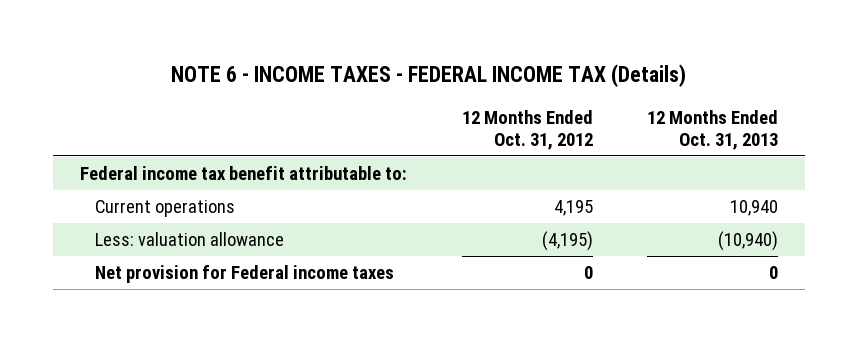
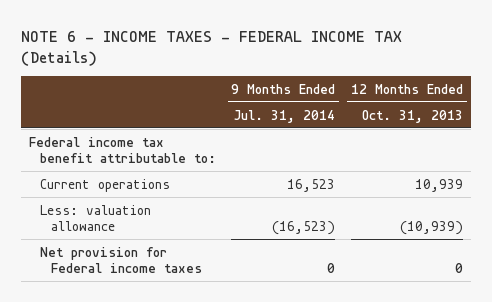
- | 12 Months Ended Oct. 31, 2012 | 12 Months Ended Oct. 31, 2013
+ | 9 Months Ended Jul. 31, 2014 | 12 Months Ended Oct. 31, 2013
- Current operations | 4,195 | 10,940
- Less: valuation allowance | (4,195) | (10,940)
+ Current operations | 16,523 | 10,939
+ Less: valuation allowance | (16,523) | (10,939)

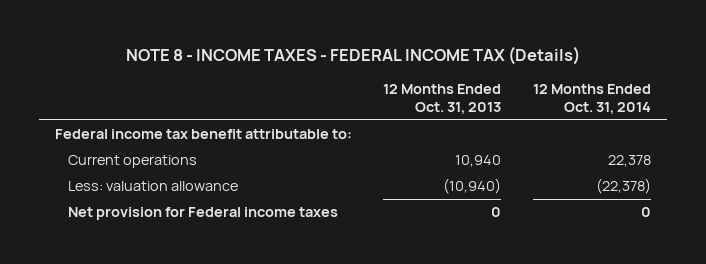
- NOTE 6 - INCOME TAXES - FEDERAL INCOME TAX (Details)
+ NOTE 8 - INCOME TAXES - FEDERAL INCOME TAX (Details)
- | 9 Months Ended Jul. 31, 2014 | 12 Months Ended Oct. 31, 2013
+ | 12 Months Ended Oct. 31, 2013 | 12 Months Ended Oct. 31, 2014
- Current operations | 16,523 | 10,939
- Less: valuation allowance | (16,523) | (10,939)
+ Current operations | 10,940 | 22,378
+ Less: valuation allowance | (10,940) | (22,378)

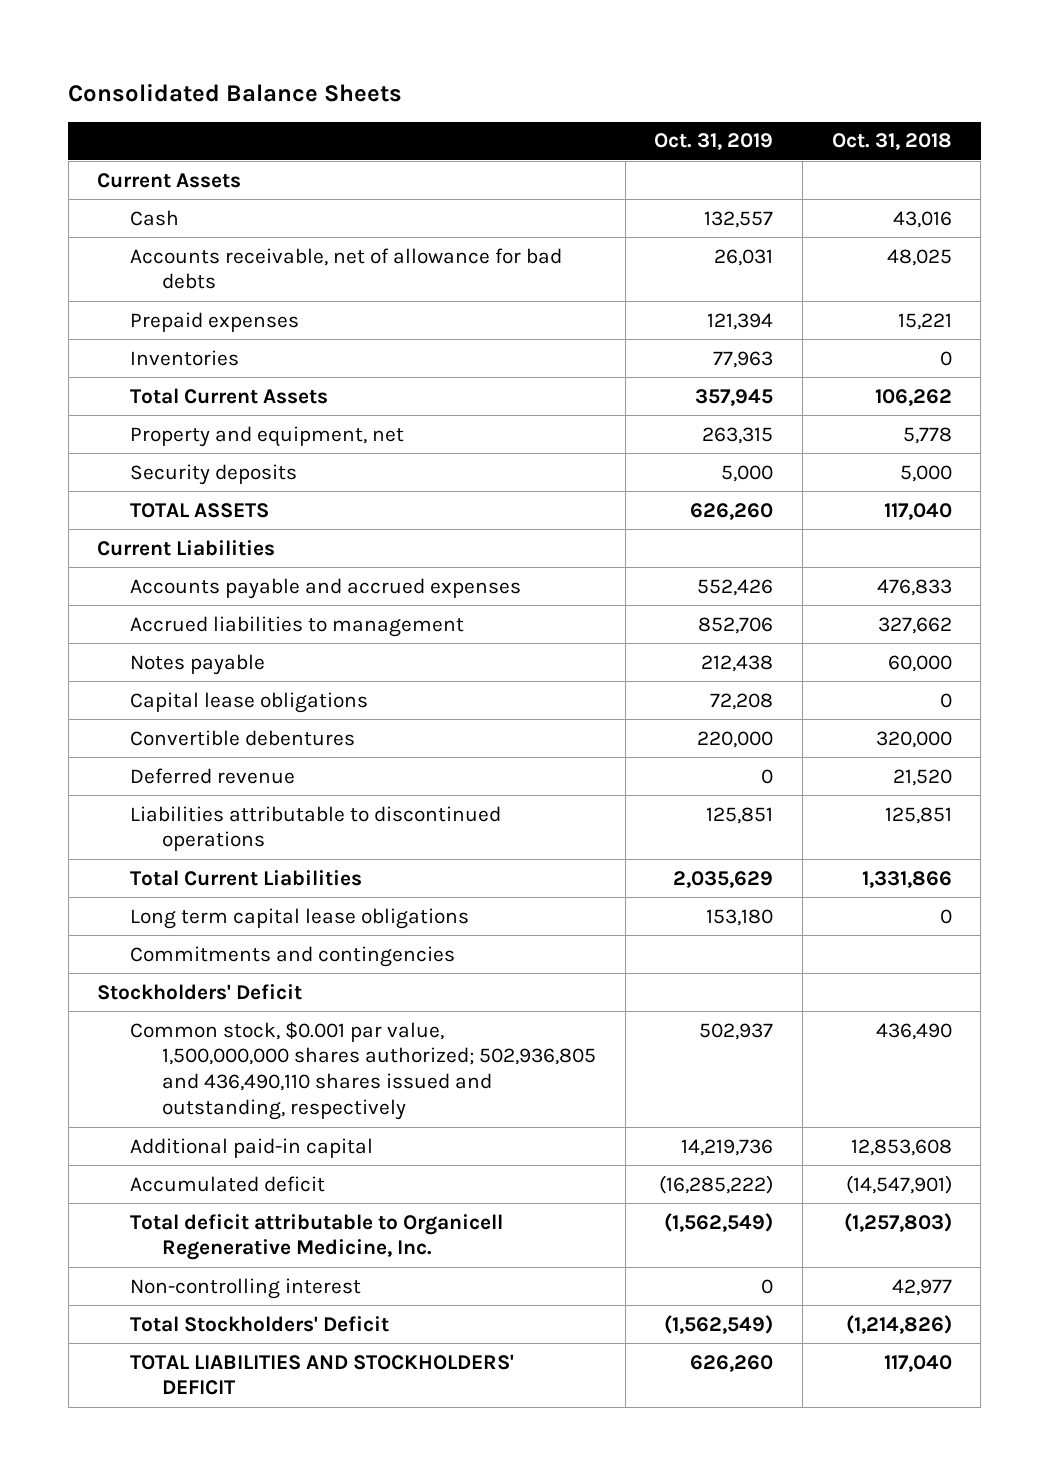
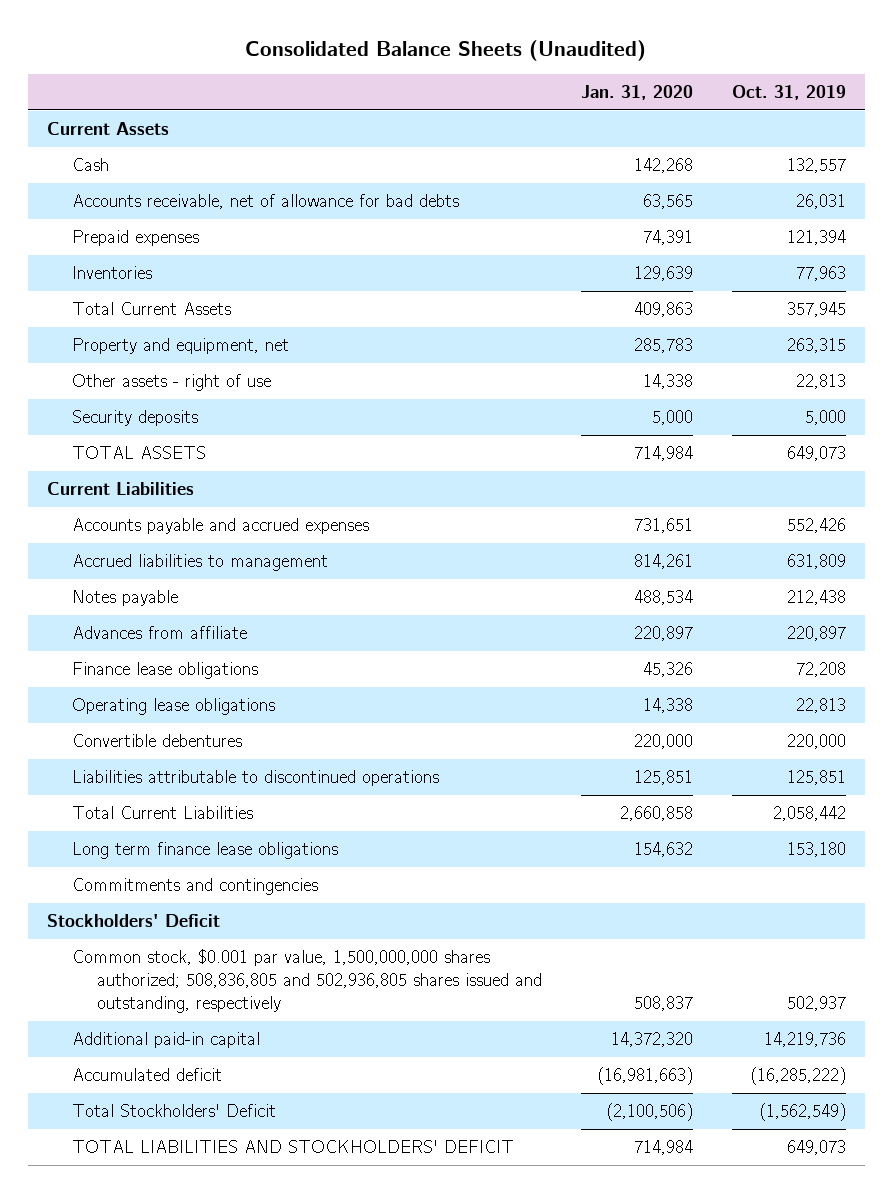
- Consolidated Balance Sheets
+ Consolidated Balance Sheets (Unaudited)
- | Oct. 31, 2019 | Oct. 31, 2018
+ | Jan. 31, 2020 | Oct. 31, 2019
+ Other assets - right of use | 14,338 | 22,813
- TOTAL ASSETS | 626,260 | 117,040
+ TOTAL ASSETS | 714,984 | 649,073
- Accrued liabilities to management | 852,706 | 327,662
+ Accrued liabilities to management | 814,261 | 631,809
- Capital lease obligations | 72,208 | 0
+ Advances from affiliate | 220,897 | 220,897
+ Finance lease obligations | 45,326 | 72,208
+ Operating lease obligations | 14,338 | 22,813
- Deferred revenue | 0 | 21,520
- Total Current Liabilities | 2,035,629 | 1,331,866
- Long term capital lease obligations | 153,180 | 0
+ Total Current Liabilities | 2,660,858 | 2,058,442
+ Long term finance lease obligations | 154,632 | 153,180
- Common stock, $0.001 par value, 1,500,000,000 shares authorized; 502,936,805 and 436,490,110 shares issued and outstanding, respectively | 502,937 | 436,490
+ Common stock, $0.001 par value, 1,500,000,000 shares authorized; 508,836,805 and 502,936,805 shares issued and outstanding, respectively | 508,837 | 502,937
- Total deficit attributable to Organicell Regenerative Medicine, Inc. | (1,562,549) | (1,257,803)
- Non-controlling interest | 0 | 42,977
- TOTAL LIABILITIES AND STOCKHOLDERS' DEFICIT | 626,260 | 117,040
+ TOTAL LIABILITIES AND STOCKHOLDERS' DEFICIT | 714,984 | 649,073

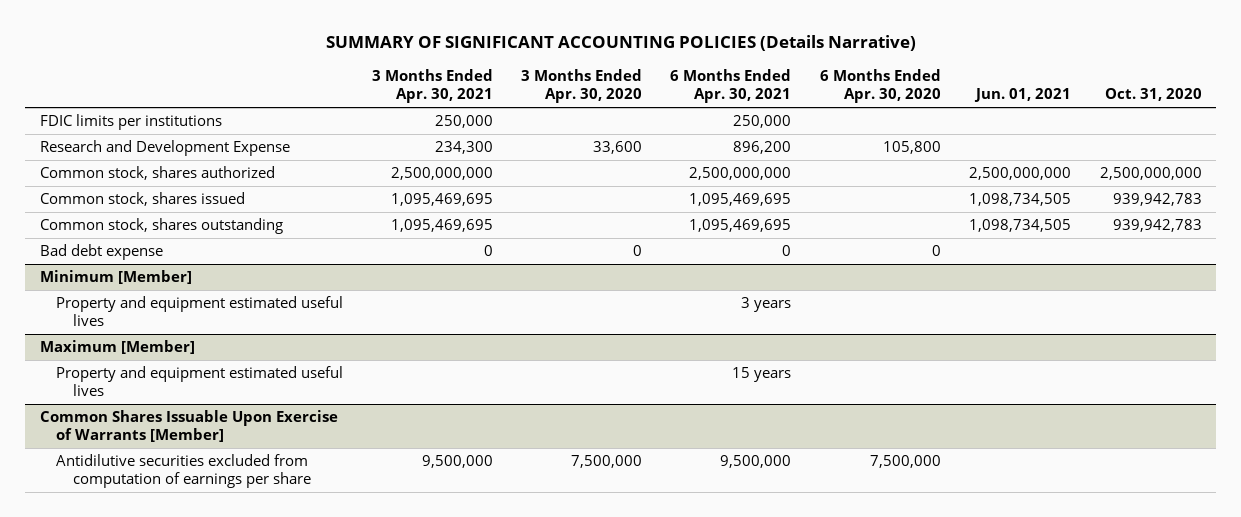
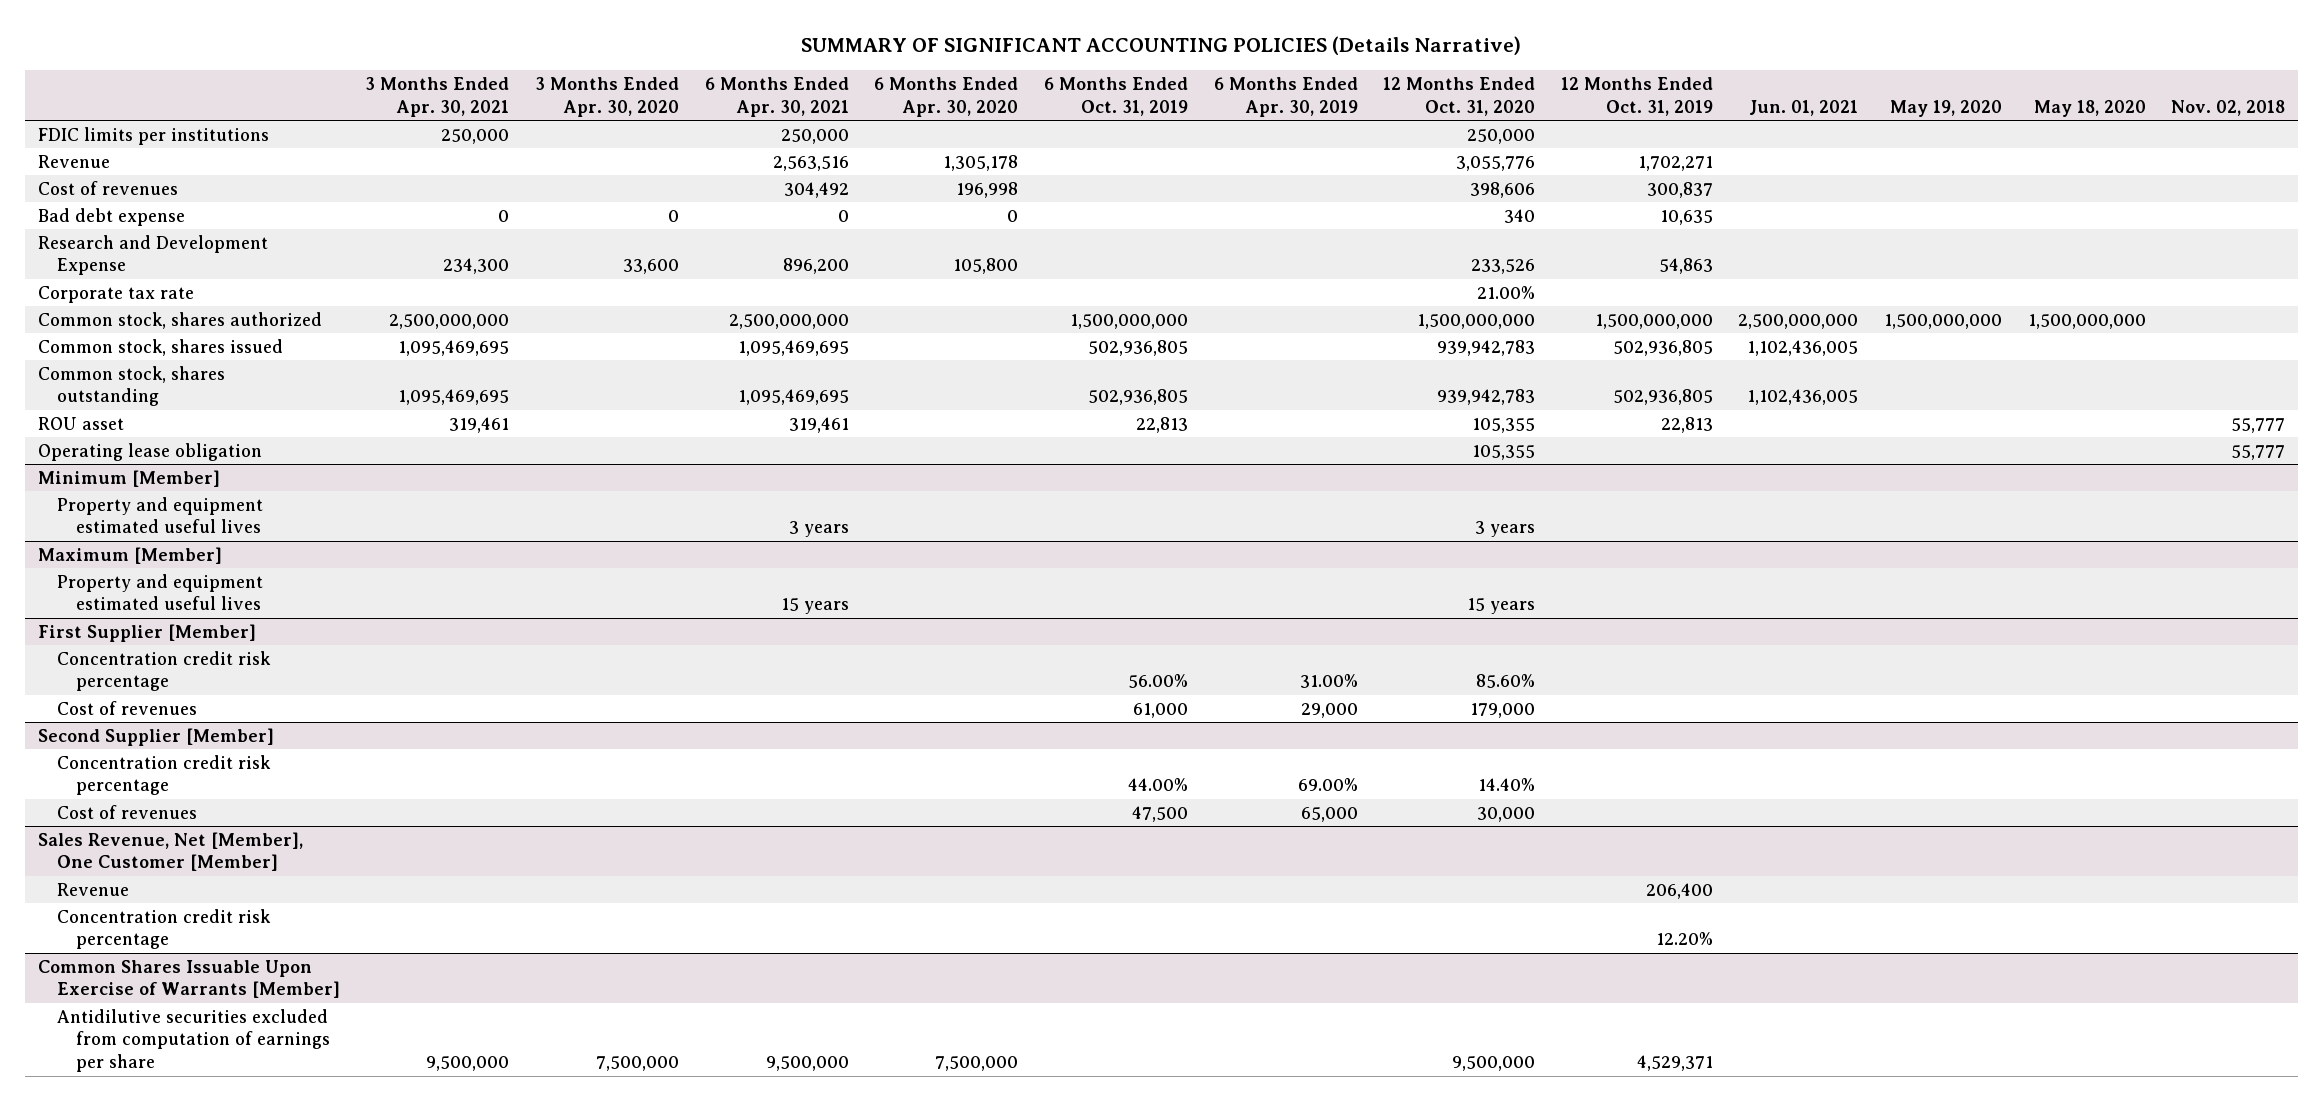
- | 3 Months Ended Apr. 30, 2021 | 3 Months Ended Apr. 30, 2020 | 6 Months Ended Apr. 30, 2021 | 6 Months Ended Apr. 30, 2020 | Jun. 01, 2021 | Oct. 31, 2020
+ | 3 Months Ended Apr. 30, 2021 | 3 Months Ended Apr. 30, 2020 | 6 Months Ended Apr. 30, 2021 | 6 Months Ended Apr. 30, 2020 | 6 Months Ended Oct. 31, 2019 | 6 Months Ended Apr. 30, 2019 | 12 Months Ended Oct. 31, 2020 | 12 Months Ended Oct. 31, 2019 | Jun. 01, 2021 | May 19, 2020 | May 18, 2020 | Nov. 02, 2018
+ Revenue | | | 2,563,516 | 1,305,178 | | | 3,055,776 | 1,702,271 | | | |
+ Cost of revenues | | | 304,492 | 196,998 | | | 398,606 | 300,837 | | | |
moved up: Bad debt expense | 0 | 0 | 0 | 0 | | | 340 | 10,635 | | | |
+ Corporate tax rate | | | | | | | 21.00% | | | | |
- Common stock, shares issued | 1,095,469,695 | | 1,095,469,695 | | 1,098,734,505 | 939,942,783
- Common stock, shares outstanding | 1,095,469,695 | | 1,095,469,695 | | 1,098,734,505 | 939,942,783
+ Common stock, shares issued | 1,095,469,695 | | 1,095,469,695 | | 502,936,805 | | 939,942,783 | 502,936,805 | 1,102,436,005 | | |
+ Common stock, shares outstanding | 1,095,469,695 | | 1,095,469,695 | | 502,936,805 | | 939,942,783 | 502,936,805 | 1,102,436,005 | | |
+ ROU asset | 319,461 | | 319,461 | | 22,813 | | 105,355 | 22,813 | | | | 55,777
+ Operating lease obligation | | | | | | | 105,355 | | | | | 55,777
+ First Supplier [Member]
+ Concentration credit risk percentage | | | | | 56.00% | 31.00% | 85.60% | | | | |
+ Cost of revenues | | | | | 61,000 | 29,000 | 179,000 | | | | |
+ Second Supplier [Member]
+ Concentration credit risk percentage | | | | | 44.00% | 69.00% | 14.40% | | | | |
+ Cost of revenues | | | | | 47,500 | 65,000 | 30,000 | | | | |
+ Sales Revenue, Net [Member], One Customer [Member]
+ Revenue | | | | | | | | 206,400 | | | |
+ Concentration credit risk percentage | | | | | | | | 12.20% | | | |

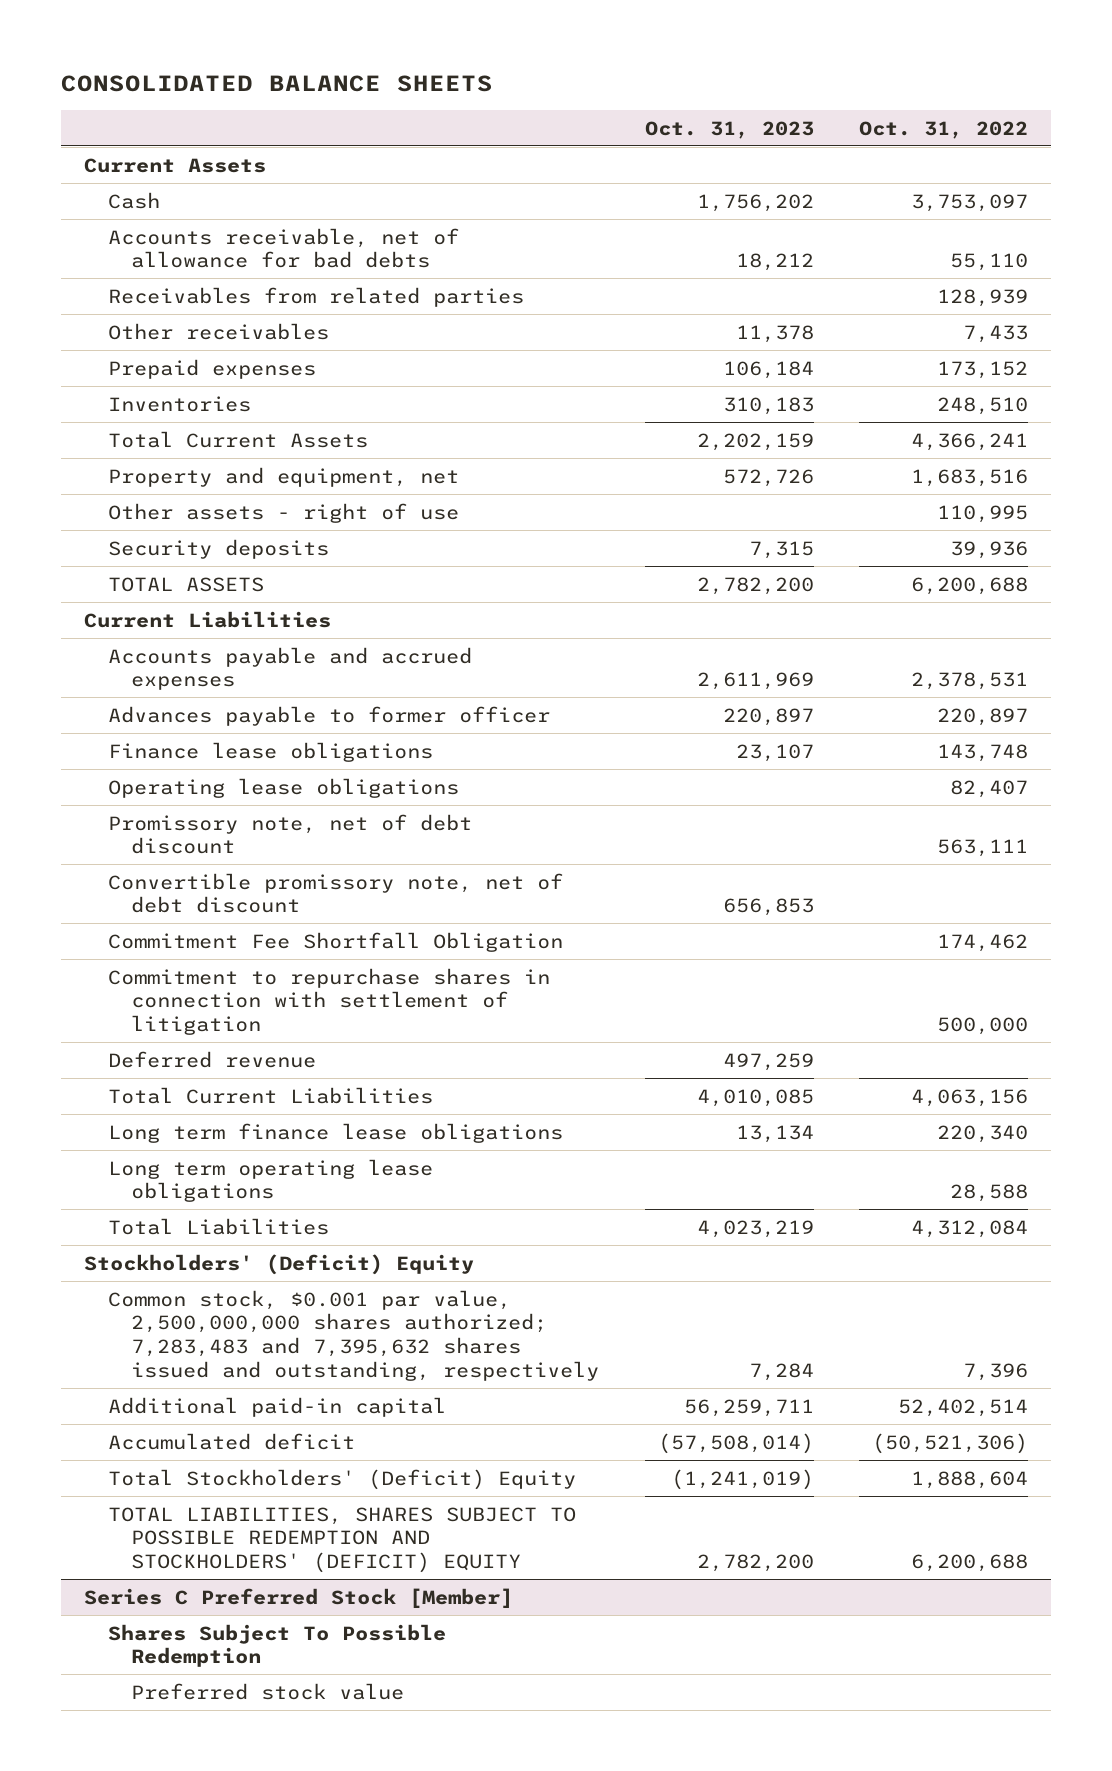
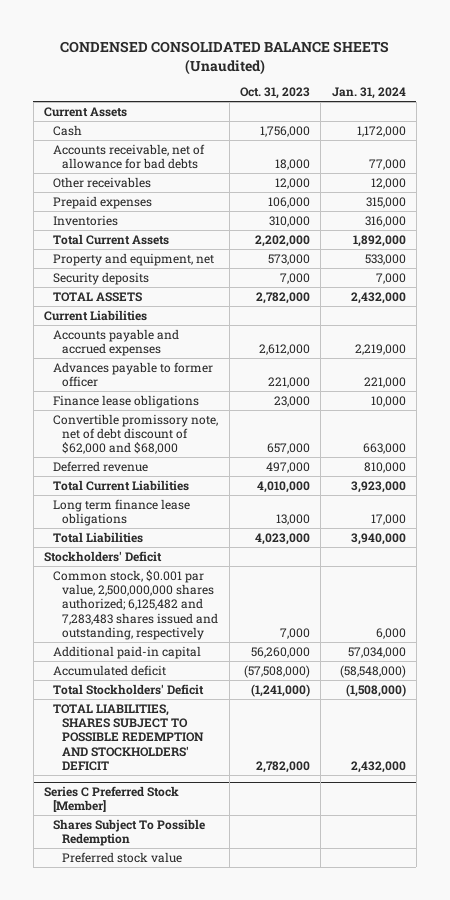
- CONSOLIDATED BALANCE SHEETS
+ CONDENSED CONSOLIDATED BALANCE SHEETS (Unaudited)
- | Oct. 31, 2023 | Oct. 31, 2022
+ | Oct. 31, 2023 | Jan. 31, 2024
- Cash | 1,756,202 | 3,753,097
- Accounts receivable, net of allowance for bad debts | 18,212 | 55,110
- Receivables from related parties | | 128,939
- Other receivables | 11,378 | 7,433
- Prepaid expenses | 106,184 | 173,152
- Inventories | 310,183 | 248,510
- Total Current Assets | 2,202,159 | 4,366,241
- Property and equipment, net | 572,726 | 1,683,516
- Other assets - right of use | | 110,995
- Security deposits | 7,315 | 39,936
- TOTAL ASSETS | 2,782,200 | 6,200,688
+ Cash | 1,756,000 | 1,172,000
+ Accounts receivable, net of allowance for bad debts | 18,000 | 77,000
+ Other receivables | 12,000 | 12,000
+ Prepaid expenses | 106,000 | 315,000
+ Inventories | 310,000 | 316,000
+ Total Current Assets | 2,202,000 | 1,892,000
+ Property and equipment, net | 573,000 | 533,000
+ Security deposits | 7,000 | 7,000
+ TOTAL ASSETS | 2,782,000 | 2,432,000
- Accounts payable and accrued expenses | 2,611,969 | 2,378,531
- Advances payable to former officer | 220,897 | 220,897
- Finance lease obligations | 23,107 | 143,748
- Operating lease obligations | | 82,407
- Promissory note, net of debt discount | | 563,111
- Convertible promissory note, net of debt discount | 656,853 |
- Commitment Fee Shortfall Obligation | | 174,462
- Commitment to repurchase shares in connection with settlement of litigation | | 500,000
- Deferred revenue | 497,259 |
- Total Current Liabilities | 4,010,085 | 4,063,156
- Long term finance lease obligations | 13,134 | 220,340
- Long term operating lease obligations | | 28,588
- Total Liabilities | 4,023,219 | 4,312,084
- Stockholders' (Deficit) Equity
- Common stock, $0.001 par value, 2,500,000,000 shares authorized; 7,283,483 and 7,395,632 shares issued and outstanding, respectively | 7,284 | 7,396
- Additional paid-in capital | 56,259,711 | 52,402,514
- Accumulated deficit | (57,508,014) | (50,521,306)
- Total Stockholders' (Deficit) Equity | (1,241,019) | 1,888,604
- TOTAL LIABILITIES, SHARES SUBJECT TO POSSIBLE REDEMPTION AND STOCKHOLDERS' (DEFICIT) EQUITY | 2,782,200 | 6,200,688
+ Accounts payable and accrued expenses | 2,612,000 | 2,219,000
+ Advances payable to former officer | 221,000 | 221,000
+ Finance lease obligations | 23,000 | 10,000
+ Convertible promissory note, net of debt discount of $62,000 and $68,000 | 657,000 | 663,000
+ Deferred revenue | 497,000 | 810,000
+ Total Current Liabilities | 4,010,000 | 3,923,000
+ Long term finance lease obligations | 13,000 | 17,000
+ Total Liabilities | 4,023,000 | 3,940,000
+ Stockholders' Deficit
+ Common stock, $0.001 par value, 2,500,000,000 shares authorized; 6,125,482 and 7,283,483 shares issued and outstanding, respectively | 7,000 | 6,000
+ Additional paid-in capital | 56,260,000 | 57,034,000
+ Accumulated deficit | (57,508,000) | (58,548,000)
+ Total Stockholders' Deficit | (1,241,000) | (1,508,000)
+ TOTAL LIABILITIES, SHARES SUBJECT TO POSSIBLE REDEMPTION AND STOCKHOLDERS' DEFICIT | 2,782,000 | 2,432,000

